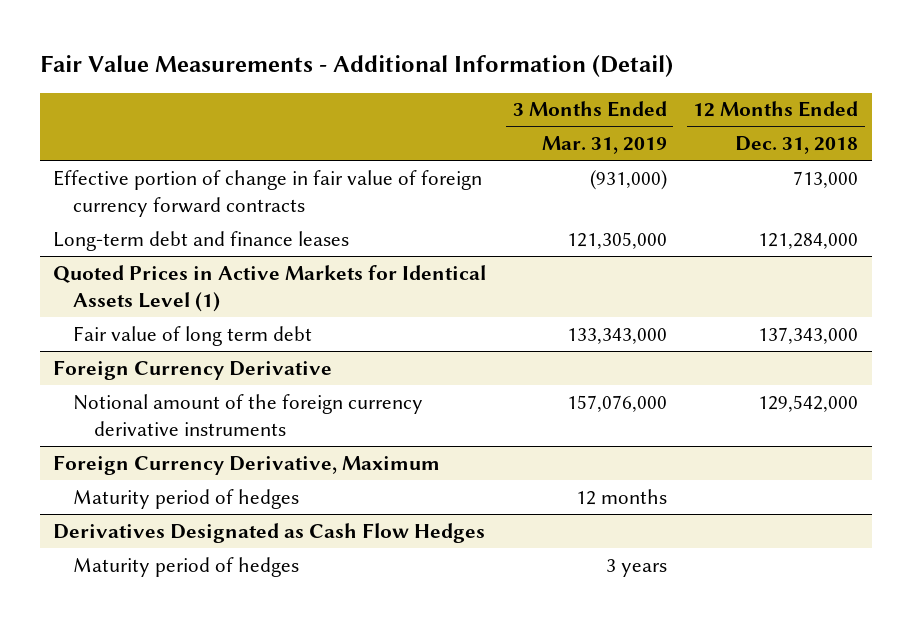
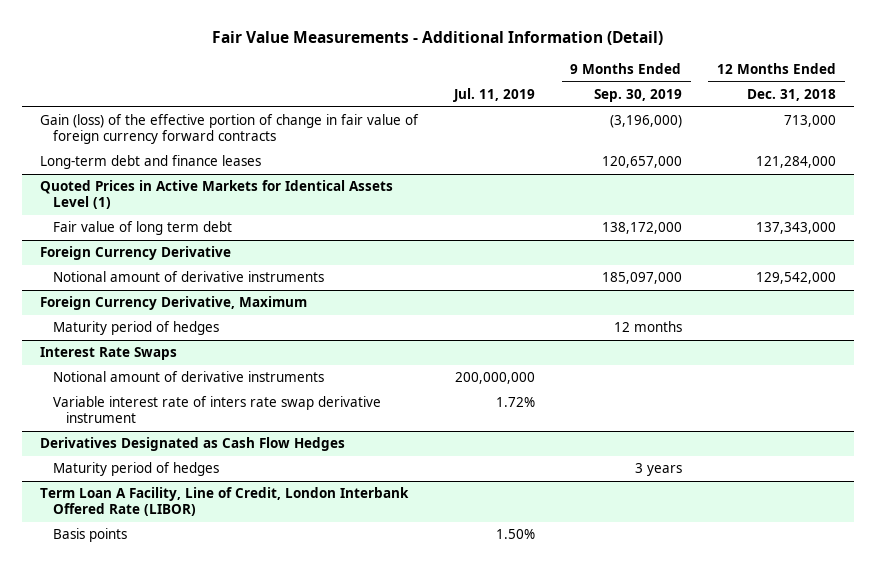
- | 3 Months Ended Mar. 31, 2019 | 12 Months Ended Dec. 31, 2018
+ | Jul. 11, 2019 | 9 Months Ended Sep. 30, 2019 | 12 Months Ended Dec. 31, 2018
- Effective portion of change in fair value of foreign currency forward contracts | (931,000) | 713,000
+ Gain (loss) of the effective portion of change in fair value of foreign currency forward contracts | | (3,196,000) | 713,000
@ Foreign Currency Derivative
- Notional amount of the foreign currency derivative instruments | 157,076,000 | 129,542,000
+ Notional amount of derivative instruments | | 185,097,000 | 129,542,000
+ Interest Rate Swaps
+ Notional amount of derivative instruments | 200,000,000 | |
+ Variable interest rate of inters rate swap derivative instrument | 1.72% | |
+ Term Loan A Facility, Line of Credit, London Interbank Offered Rate (LIBOR)
+ Basis points | 1.50% | |

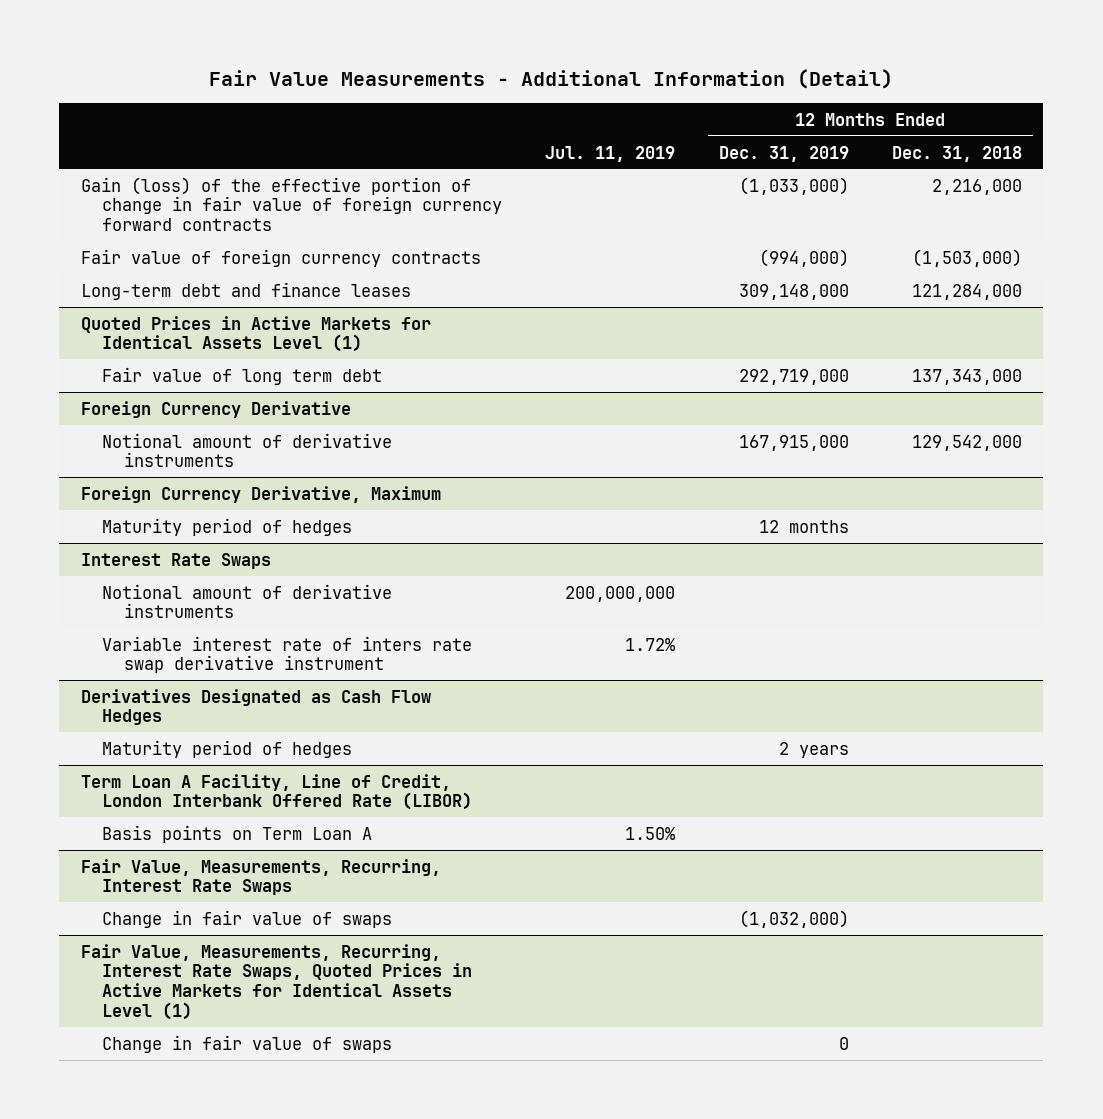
- | Jul. 11, 2019 | 9 Months Ended Sep. 30, 2019 | 12 Months Ended Dec. 31, 2018
+ | Jul. 11, 2019 | 12 Months Ended Dec. 31, 2019 | 12 Months Ended Dec. 31, 2018
- Gain (loss) of the effective portion of change in fair value of foreign currency forward contracts | | (3,196,000) | 713,000
+ Gain (loss) of the effective portion of change in fair value of foreign currency forward contracts | | (1,033,000) | 2,216,000
+ Fair value of foreign currency contracts | | (994,000) | (1,503,000)
@ Term Loan A Facility, Line of Credit, London Interbank Offered Rate (LIBOR)
- Basis points | 1.50% | |
+ Basis points on Term Loan A | 1.50% | |
+ Fair Value, Measurements, Recurring, Interest Rate Swaps
+ Change in fair value of swaps | | (1,032,000) |
+ Fair Value, Measurements, Recurring, Interest Rate Swaps, Quoted Prices in Active Markets for Identical Assets Level (1)
+ Change in fair value of swaps | | 0 |

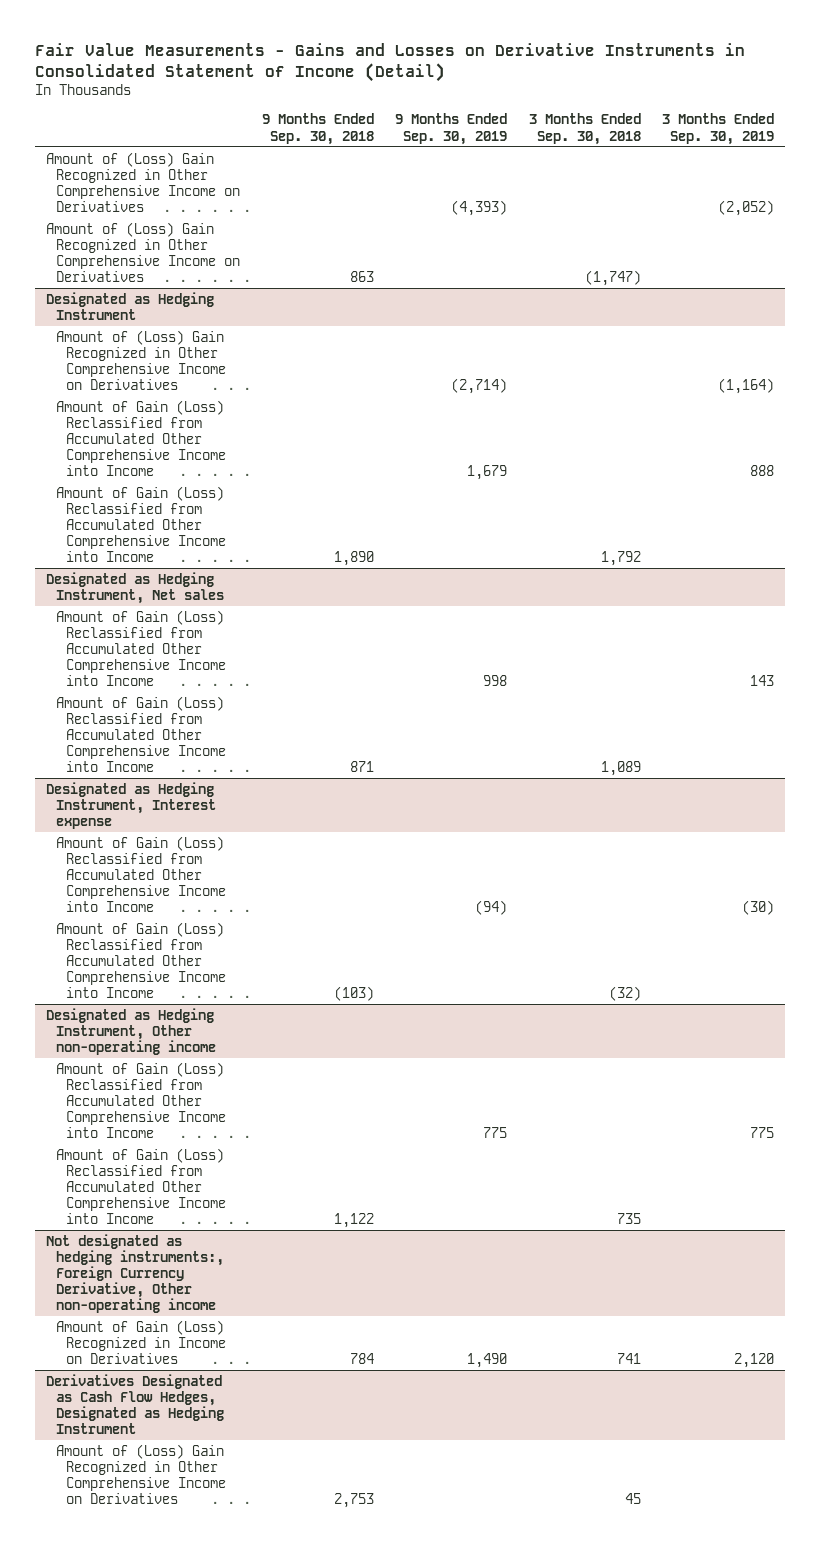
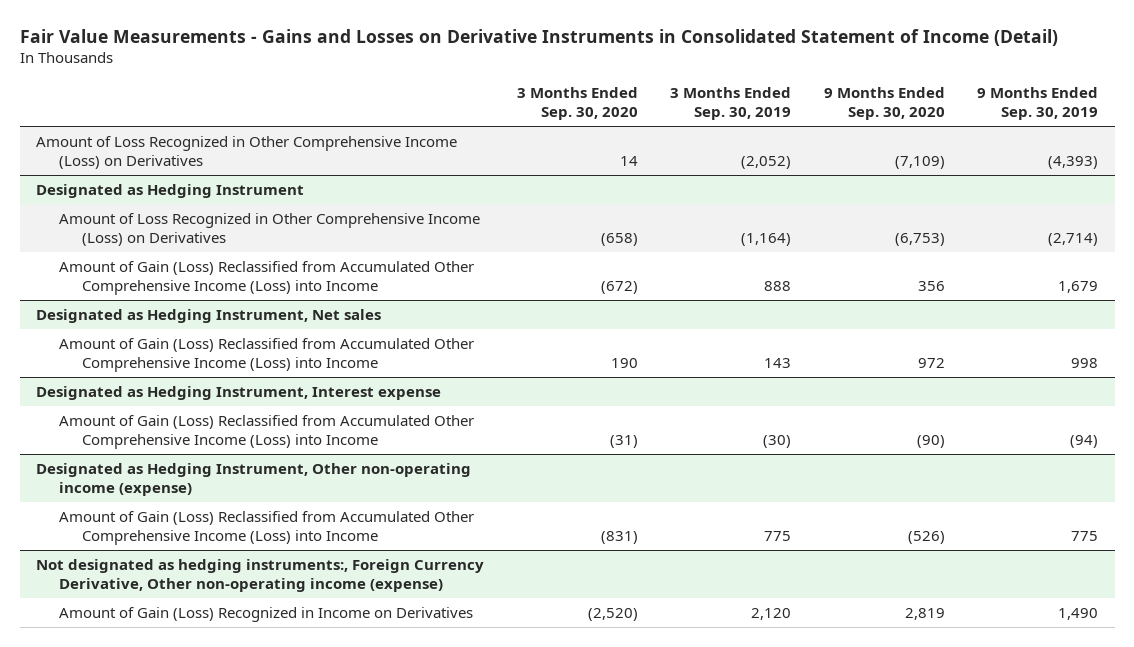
- | 9 Months Ended Sep. 30, 2018 | 9 Months Ended Sep. 30, 2019 | 3 Months Ended Sep. 30, 2018 | 3 Months Ended Sep. 30, 2019
+ | 3 Months Ended Sep. 30, 2020 | 3 Months Ended Sep. 30, 2019 | 9 Months Ended Sep. 30, 2020 | 9 Months Ended Sep. 30, 2019
- Amount of (Loss) Gain Recognized in Other Comprehensive Income on Derivatives | | (4,393) | | (2,052)
- Amount of (Loss) Gain Recognized in Other Comprehensive Income on Derivatives | 863 | | (1,747) |
+ Amount of Loss Recognized in Other Comprehensive Income (Loss) on Derivatives | 14 | (2,052) | (7,109) | (4,393)
@ Designated as Hedging Instrument
- Amount of (Loss) Gain Recognized in Other Comprehensive Income on Derivatives | | (2,714) | | (1,164)
- Amount of Gain (Loss) Reclassified from Accumulated Other Comprehensive Income into Income | | 1,679 | | 888
- Amount of Gain (Loss) Reclassified from Accumulated Other Comprehensive Income into Income | 1,890 | | 1,792 |
+ Amount of Loss Recognized in Other Comprehensive Income (Loss) on Derivatives | (658) | (1,164) | (6,753) | (2,714)
+ Amount of Gain (Loss) Reclassified from Accumulated Other Comprehensive Income (Loss) into Income | (672) | 888 | 356 | 1,679
@ Designated as Hedging Instrument, Net sales
- Amount of Gain (Loss) Reclassified from Accumulated Other Comprehensive Income into Income | | 998 | | 143
- Amount of Gain (Loss) Reclassified from Accumulated Other Comprehensive Income into Income | 871 | | 1,089 |
+ Amount of Gain (Loss) Reclassified from Accumulated Other Comprehensive Income (Loss) into Income | 190 | 143 | 972 | 998
@ Designated as Hedging Instrument, Interest expense
- Amount of Gain (Loss) Reclassified from Accumulated Other Comprehensive Income into Income | | (94) | | (30)
- Amount of Gain (Loss) Reclassified from Accumulated Other Comprehensive Income into Income | (103) | | (32) |
- Designated as Hedging Instrument, Other non-operating income
- Amount of Gain (Loss) Reclassified from Accumulated Other Comprehensive Income into Income | | 775 | | 775
- Amount of Gain (Loss) Reclassified from Accumulated Other Comprehensive Income into Income | 1,122 | | 735 |
- Not designated as hedging instruments:, Foreign Currency Derivative, Other non-operating income
@ Designated as Hedging Instrument, Interest expense
+ Amount of Gain (Loss) Reclassified from Accumulated Other Comprehensive Income (Loss) into Income | (31) | (30) | (90) | (94)
+ Designated as Hedging Instrument, Other non-operating income (expense)
+ Amount of Gain (Loss) Reclassified from Accumulated Other Comprehensive Income (Loss) into Income | (831) | 775 | (526) | 775
+ Not designated as hedging instruments:, Foreign Currency Derivative, Other non-operating income (expense)
- Derivatives Designated as Cash Flow Hedges, Designated as Hedging Instrument
- Amount of (Loss) Gain Recognized in Other Comprehensive Income on Derivatives | 2,753 | | 45 |

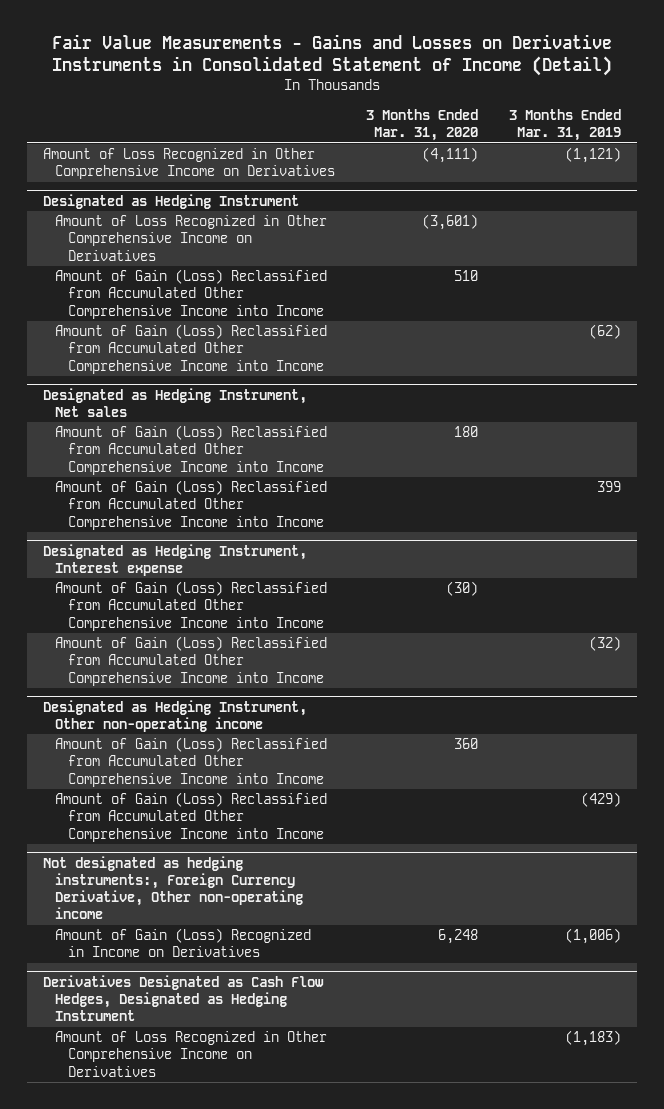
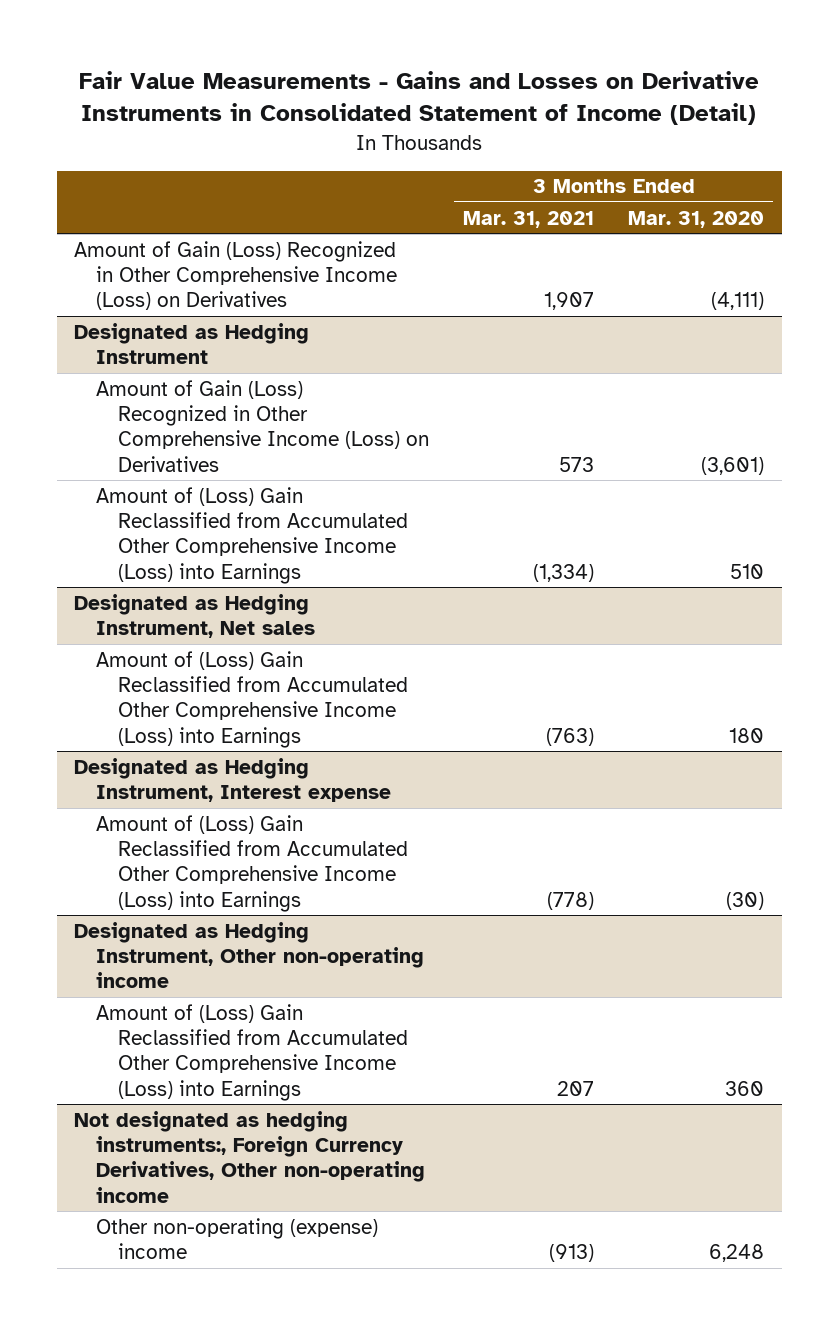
- | 3 Months Ended Mar. 31, 2020 | 3 Months Ended Mar. 31, 2019
+ | 3 Months Ended Mar. 31, 2021 | 3 Months Ended Mar. 31, 2020
- Amount of Loss Recognized in Other Comprehensive Income on Derivatives | (4,111) | (1,121)
+ Amount of Gain (Loss) Recognized in Other Comprehensive Income (Loss) on Derivatives | 1,907 | (4,111)
@ Designated as Hedging Instrument
- Amount of Loss Recognized in Other Comprehensive Income on Derivatives | (3,601) |
- Amount of Gain (Loss) Reclassified from Accumulated Other Comprehensive Income into Income | 510 |
- Amount of Gain (Loss) Reclassified from Accumulated Other Comprehensive Income into Income | | (62)
+ Amount of Gain (Loss) Recognized in Other Comprehensive Income (Loss) on Derivatives | 573 | (3,601)
+ Amount of (Loss) Gain Reclassified from Accumulated Other Comprehensive Income (Loss) into Earnings | (1,334) | 510
@ Designated as Hedging Instrument, Net sales
- Amount of Gain (Loss) Reclassified from Accumulated Other Comprehensive Income into Income | 180 |
- Amount of Gain (Loss) Reclassified from Accumulated Other Comprehensive Income into Income | | 399
+ Amount of (Loss) Gain Reclassified from Accumulated Other Comprehensive Income (Loss) into Earnings | (763) | 180
@ Designated as Hedging Instrument, Interest expense
- Amount of Gain (Loss) Reclassified from Accumulated Other Comprehensive Income into Income | (30) |
- Amount of Gain (Loss) Reclassified from Accumulated Other Comprehensive Income into Income | | (32)
+ Amount of (Loss) Gain Reclassified from Accumulated Other Comprehensive Income (Loss) into Earnings | (778) | (30)
@ Designated as Hedging Instrument, Other non-operating income
- Amount of Gain (Loss) Reclassified from Accumulated Other Comprehensive Income into Income | 360 |
- Amount of Gain (Loss) Reclassified from Accumulated Other Comprehensive Income into Income | | (429)
- Not designated as hedging instruments:, Foreign Currency Derivative, Other non-operating income
- Amount of Gain (Loss) Recognized in Income on Derivatives | 6,248 | (1,006)
- Derivatives Designated as Cash Flow Hedges, Designated as Hedging Instrument
- Amount of Loss Recognized in Other Comprehensive Income on Derivatives | | (1,183)
@ Designated as Hedging Instrument, Other non-operating income
+ Amount of (Loss) Gain Reclassified from Accumulated Other Comprehensive Income (Loss) into Earnings | 207 | 360
+ Not designated as hedging instruments:, Foreign Currency Derivatives, Other non-operating income
+ Other non-operating (expense) income | (913) | 6,248

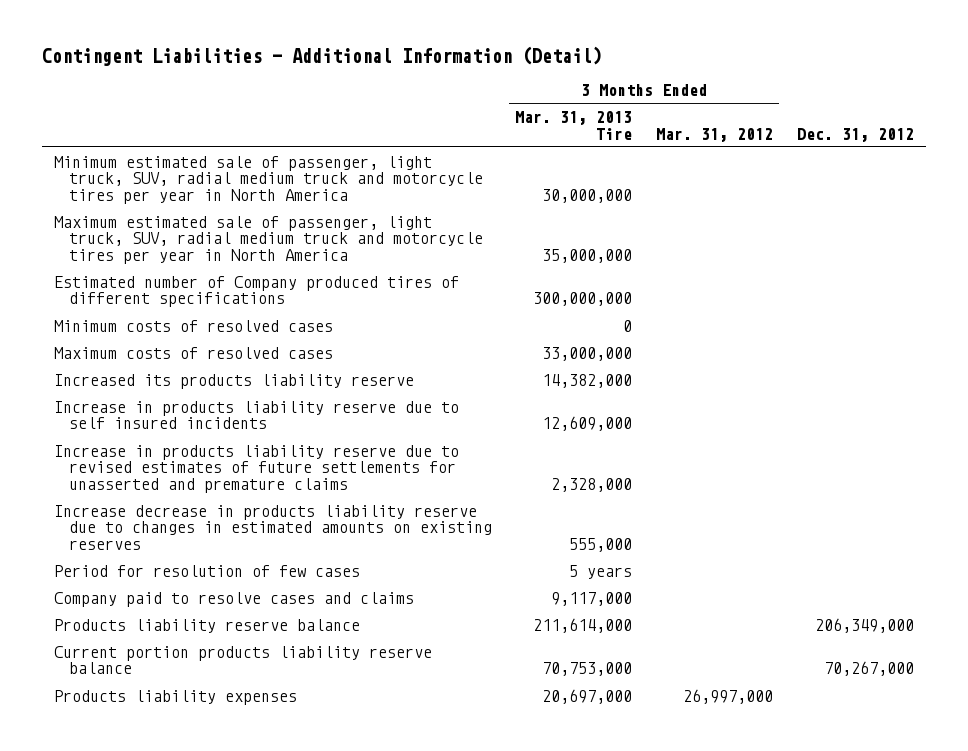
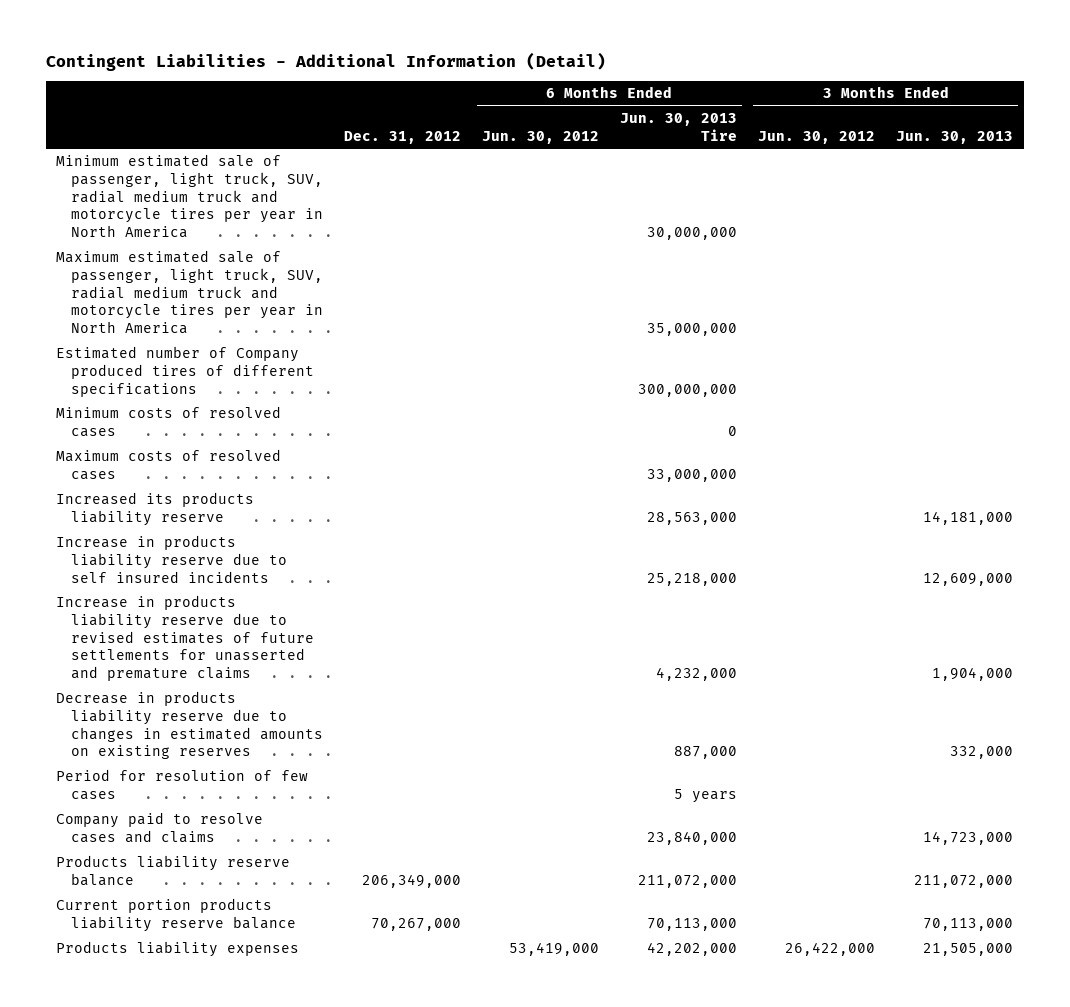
- | 3 Months Ended Mar. 31, 2013 Tire | 3 Months Ended Mar. 31, 2012 | Dec. 31, 2012
+ | Dec. 31, 2012 | 6 Months Ended Jun. 30, 2012 | 6 Months Ended Jun. 30, 2013 Tire | 3 Months Ended Jun. 30, 2012 | 3 Months Ended Jun. 30, 2013
- Increase decrease in products liability reserve due to changes in estimated amounts on existing reserves | 555,000 | |
+ Decrease in products liability reserve due to changes in estimated amounts on existing reserves | | | 887,000 | | 332,000

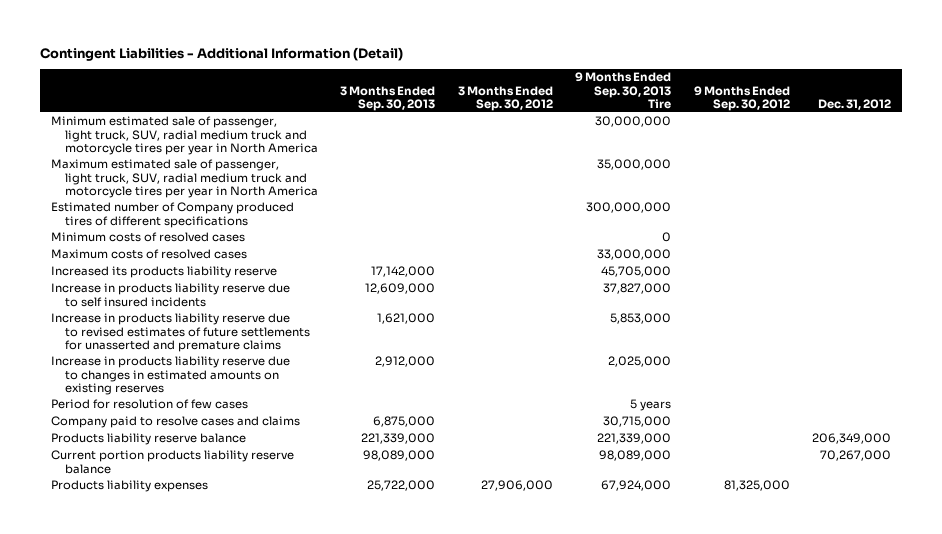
- | Dec. 31, 2012 | 6 Months Ended Jun. 30, 2012 | 6 Months Ended Jun. 30, 2013 Tire | 3 Months Ended Jun. 30, 2012 | 3 Months Ended Jun. 30, 2013
+ | 3 Months Ended Sep. 30, 2013 | 3 Months Ended Sep. 30, 2012 | 9 Months Ended Sep. 30, 2013 Tire | 9 Months Ended Sep. 30, 2012 | Dec. 31, 2012
- Decrease in products liability reserve due to changes in estimated amounts on existing reserves | | | 887,000 | | 332,000
+ Increase in products liability reserve due to changes in estimated amounts on existing reserves | 2,912,000 | | 2,025,000 | |

